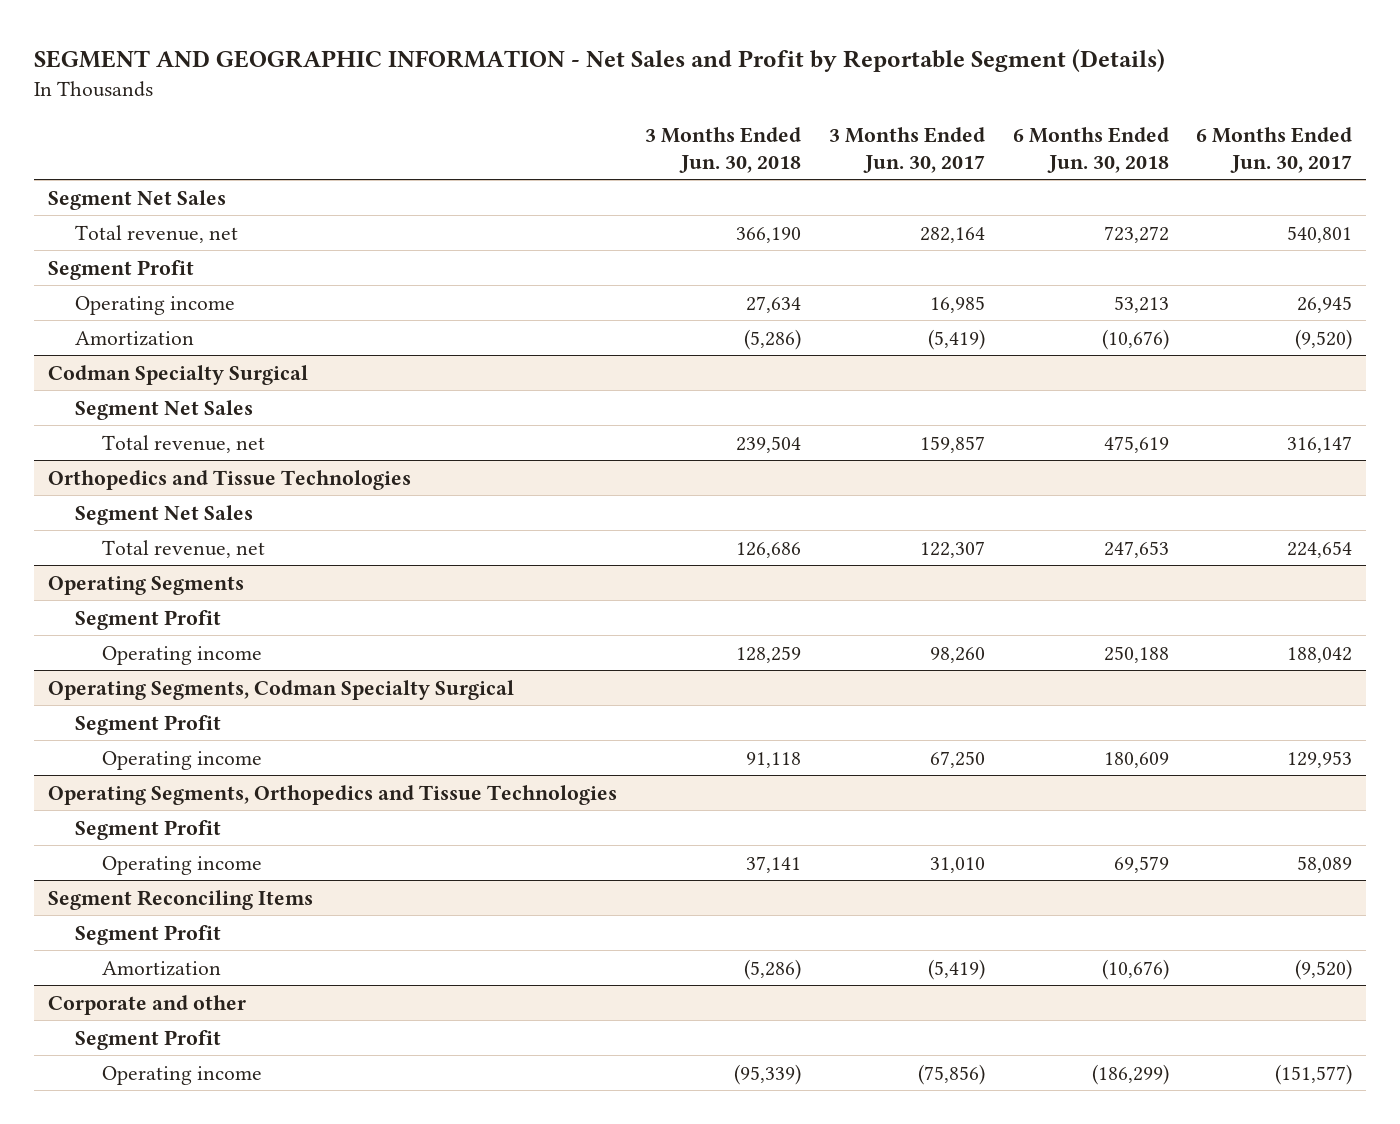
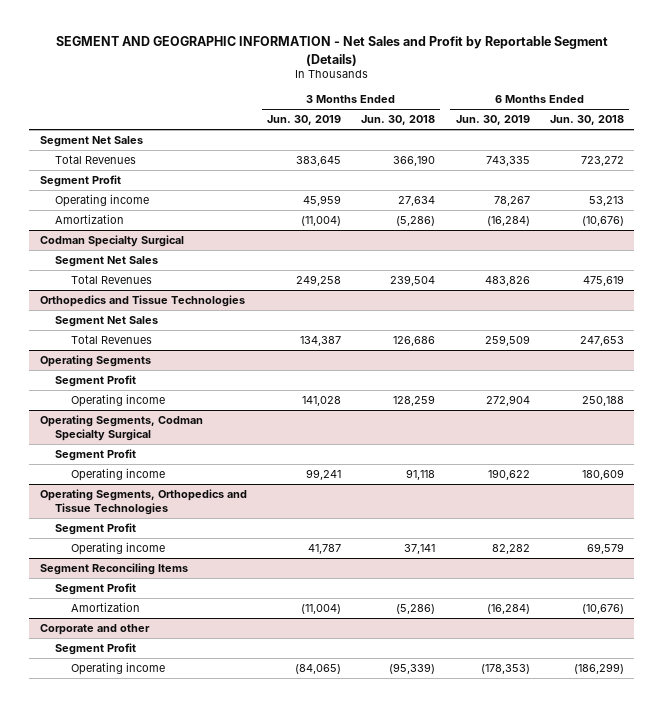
- | 3 Months Ended Jun. 30, 2018 | 3 Months Ended Jun. 30, 2017 | 6 Months Ended Jun. 30, 2018 | 6 Months Ended Jun. 30, 2017
+ | 3 Months Ended Jun. 30, 2019 | 3 Months Ended Jun. 30, 2018 | 6 Months Ended Jun. 30, 2019 | 6 Months Ended Jun. 30, 2018
- Total revenue, net | 366,190 | 282,164 | 723,272 | 540,801
+ Total Revenues | 383,645 | 366,190 | 743,335 | 723,272
@ Codman Specialty Surgical
- Total revenue, net | 239,504 | 159,857 | 475,619 | 316,147
+ Total Revenues | 249,258 | 239,504 | 483,826 | 475,619
@ Orthopedics and Tissue Technologies
- Total revenue, net | 126,686 | 122,307 | 247,653 | 224,654
+ Total Revenues | 134,387 | 126,686 | 259,509 | 247,653

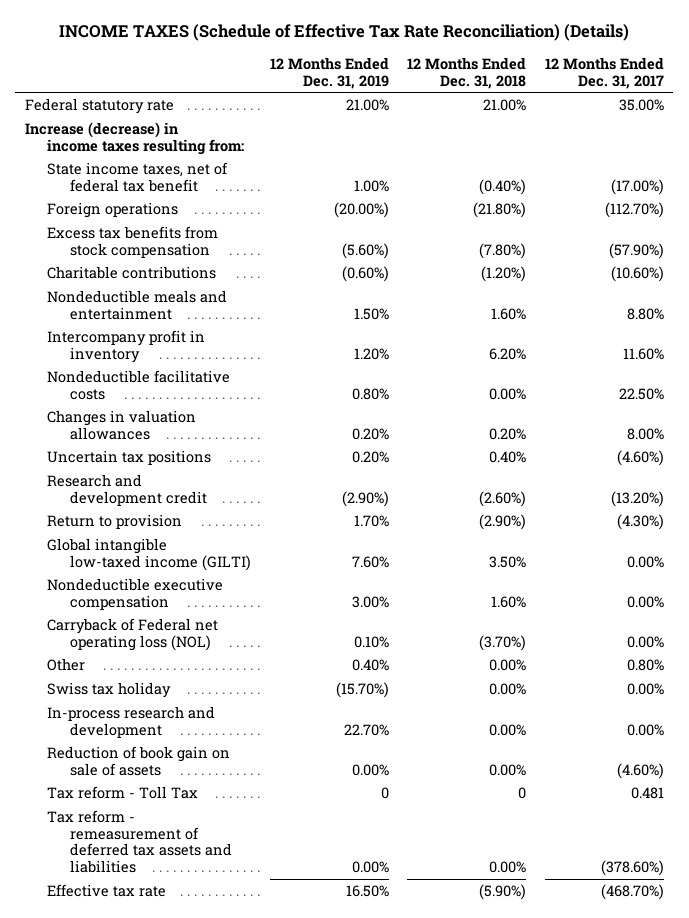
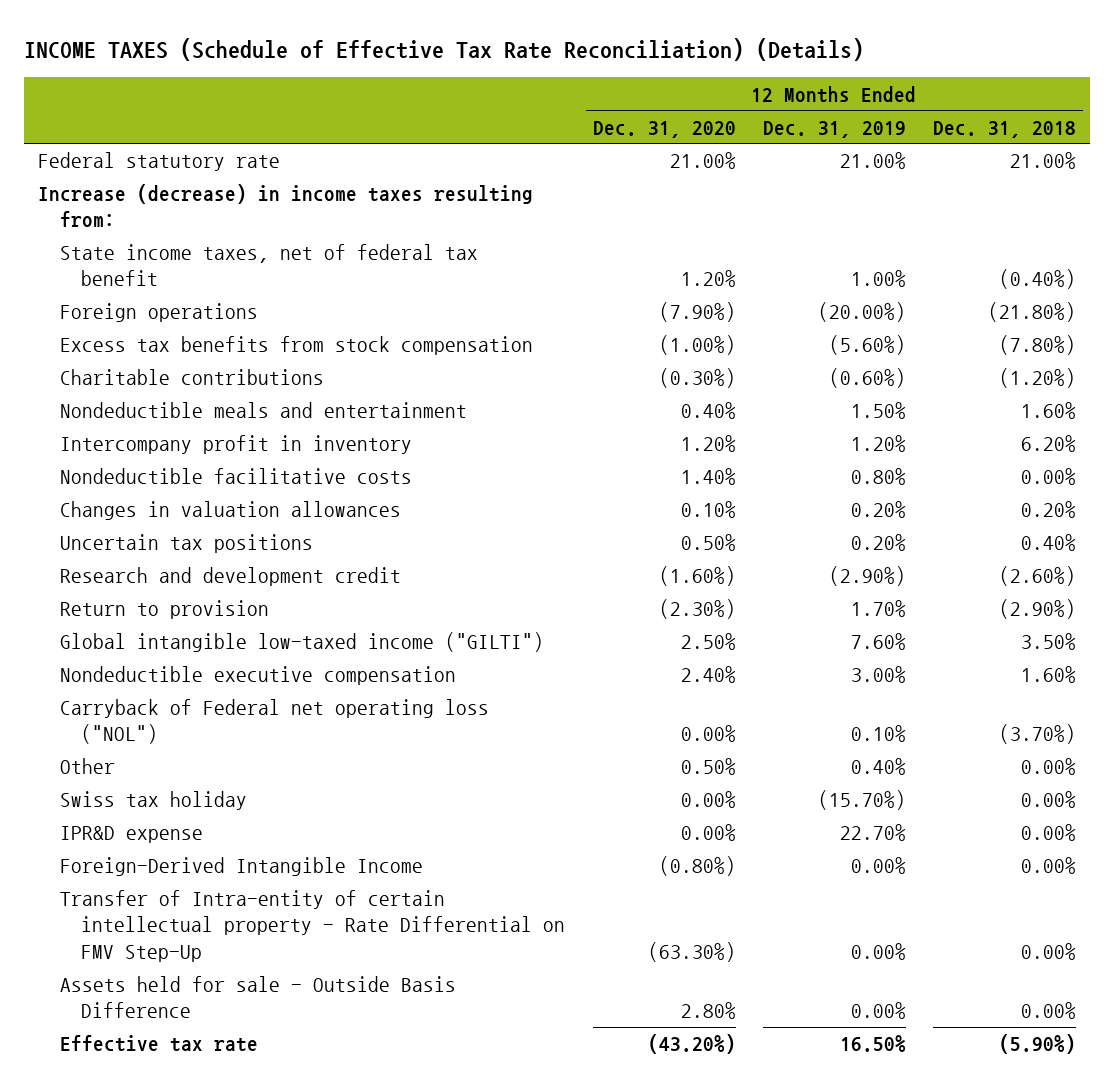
- | 12 Months Ended Dec. 31, 2019 | 12 Months Ended Dec. 31, 2018 | 12 Months Ended Dec. 31, 2017
+ | 12 Months Ended Dec. 31, 2020 | 12 Months Ended Dec. 31, 2019 | 12 Months Ended Dec. 31, 2018
- Global intangible low-taxed income (GILTI) | 7.60% | 3.50% | 0.00%
+ Global intangible low-taxed income ("GILTI") | 2.50% | 7.60% | 3.50%
- Carryback of Federal net operating loss (NOL) | 0.10% | (3.70%) | 0.00%
+ Carryback of Federal net operating loss ("NOL") | 0.00% | 0.10% | (3.70%)
- In-process research and development | 22.70% | 0.00% | 0.00%
- Reduction of book gain on sale of assets | 0.00% | 0.00% | (4.60%)
- Tax reform - Toll Tax | 0 | 0 | 0.481
- Tax reform - remeasurement of deferred tax assets and liabilities | 0.00% | 0.00% | (378.60%)
+ IPR&D expense | 0.00% | 22.70% | 0.00%
+ Foreign-Derived Intangible Income | (0.80%) | 0.00% | 0.00%
+ Transfer of Intra-entity of certain intellectual property - Rate Differential on FMV Step-Up | (63.30%) | 0.00% | 0.00%
+ Assets held for sale - Outside Basis Difference | 2.80% | 0.00% | 0.00%

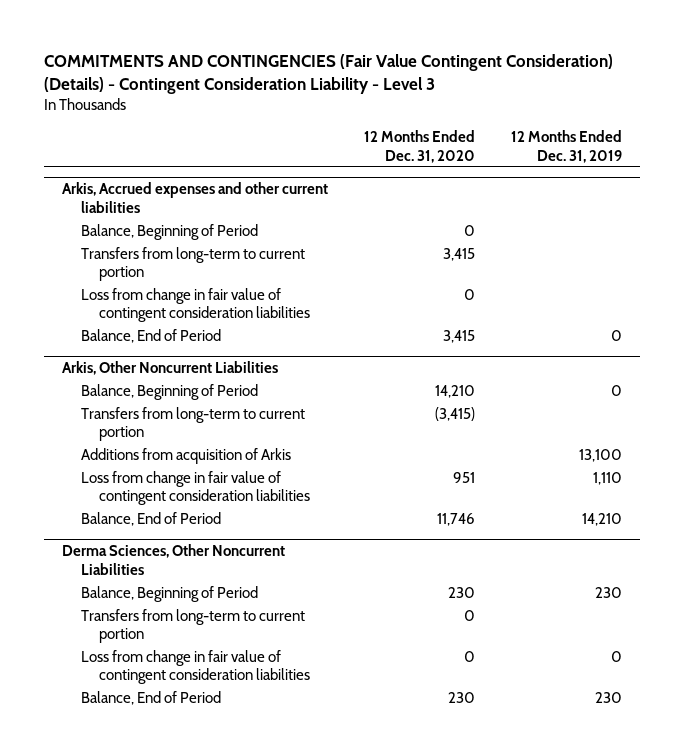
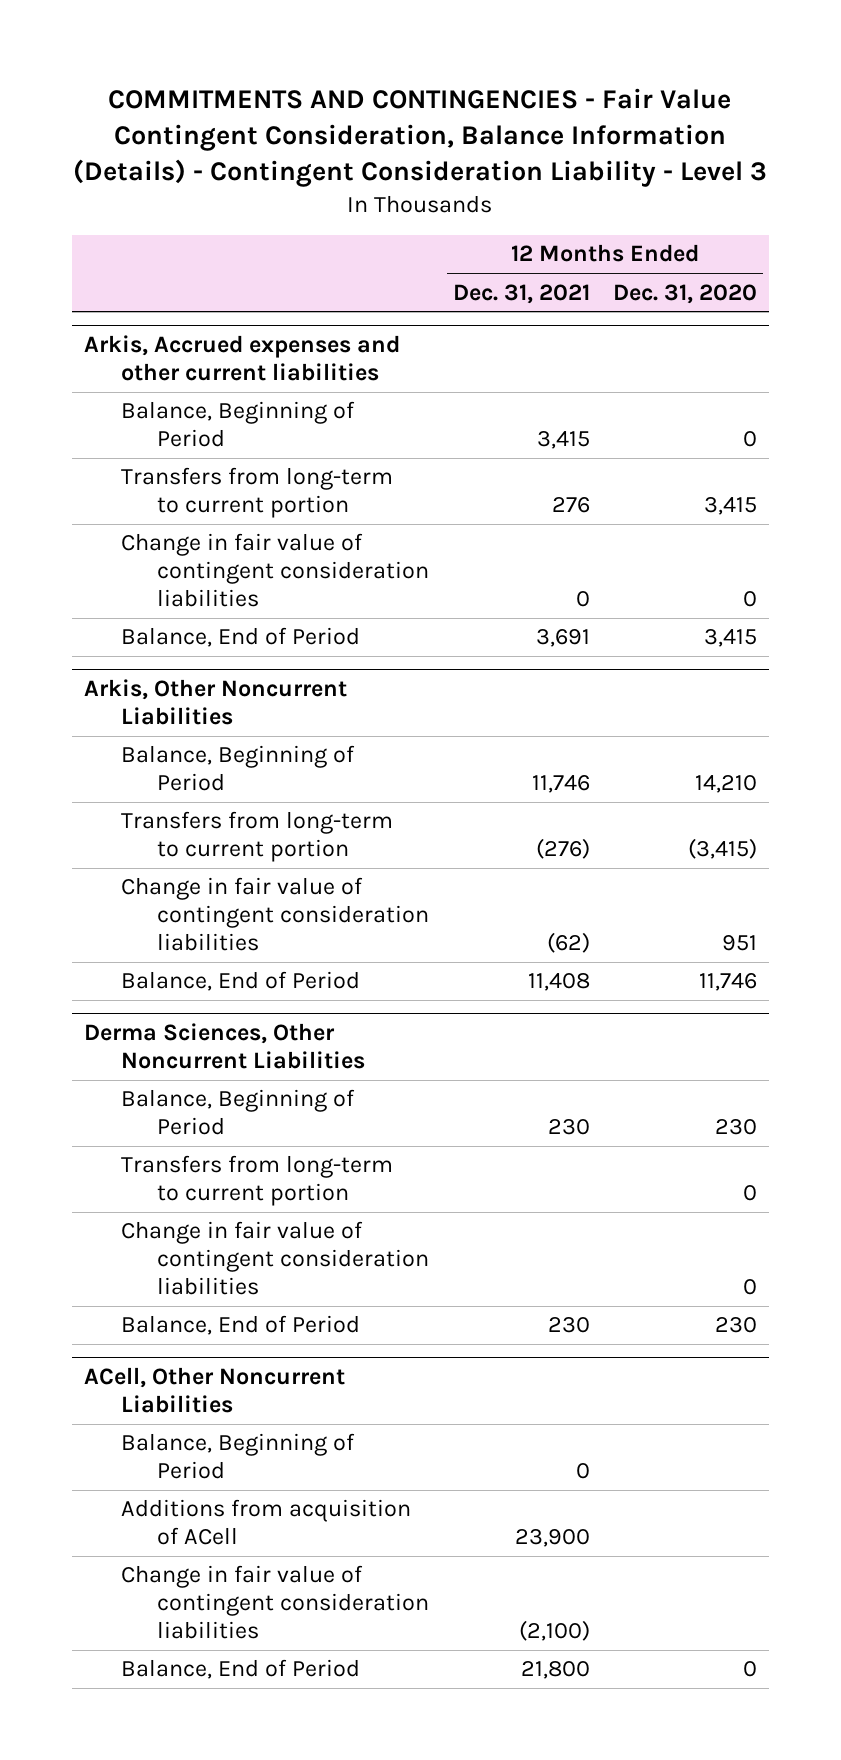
- COMMITMENTS AND CONTINGENCIES (Fair Value Contingent Consideration) (Details) - Contingent Consideration Liability - Level 3
+ COMMITMENTS AND CONTINGENCIES - Fair Value Contingent Consideration, Balance Information (Details) - Contingent Consideration Liability - Level 3
- | 12 Months Ended Dec. 31, 2020 | 12 Months Ended Dec. 31, 2019
+ | 12 Months Ended Dec. 31, 2021 | 12 Months Ended Dec. 31, 2020
@ Arkis, Accrued expenses and other current liabilities
- Loss from change in fair value of contingent consideration liabilities | 0 |
+ Change in fair value of contingent consideration liabilities | 0 | 0
@ Arkis, Other Noncurrent Liabilities
- Additions from acquisition of Arkis | | 13,100
- Loss from change in fair value of contingent consideration liabilities | 951 | 1,110
+ Change in fair value of contingent consideration liabilities | (62) | 951
@ Derma Sciences, Other Noncurrent Liabilities
- Loss from change in fair value of contingent consideration liabilities | 0 | 0
+ Change in fair value of contingent consideration liabilities | | 0
+ ACell, Other Noncurrent Liabilities
+ Balance, Beginning of Period | 0 |
+ Additions from acquisition of ACell | 23,900 |
+ Change in fair value of contingent consideration liabilities | (2,100) |
+ Balance, End of Period | 21,800 | 0

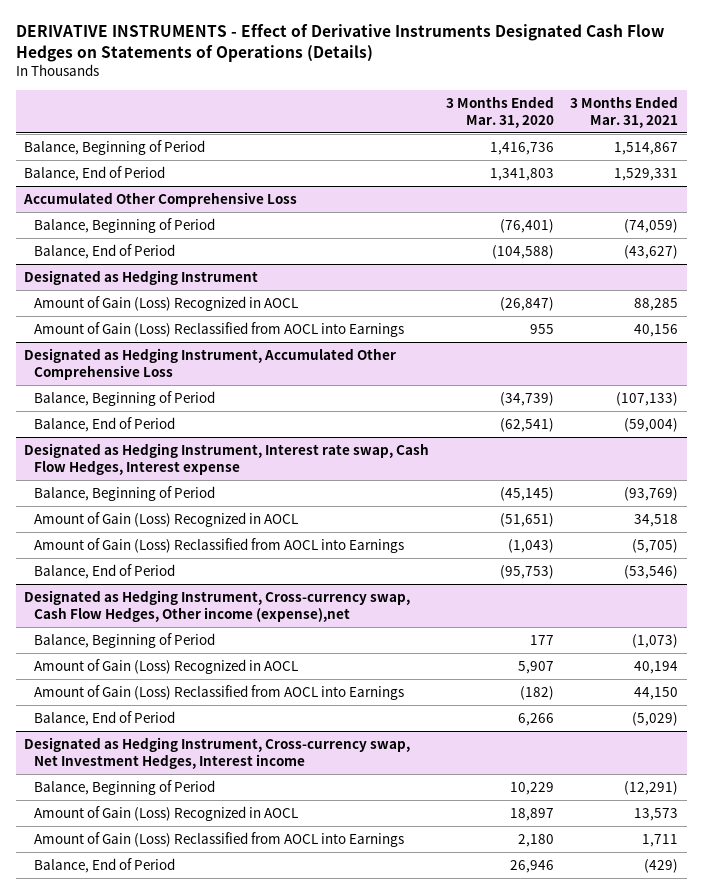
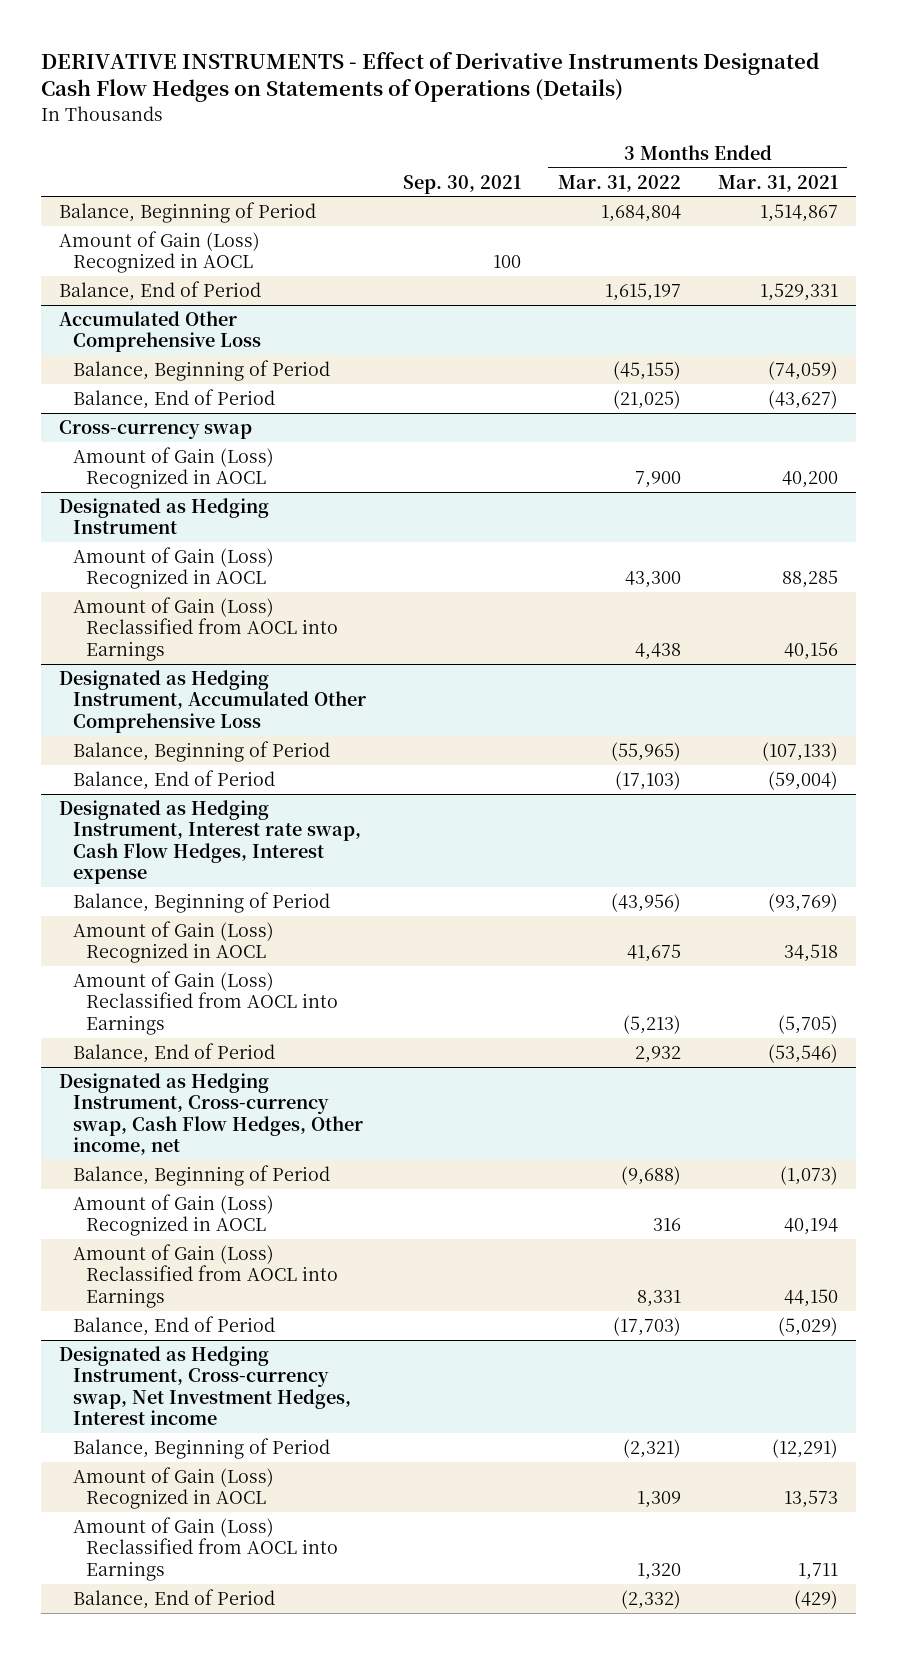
- | 3 Months Ended Mar. 31, 2020 | 3 Months Ended Mar. 31, 2021
+ | Sep. 30, 2021 | 3 Months Ended Mar. 31, 2022 | 3 Months Ended Mar. 31, 2021
+ Amount of Gain (Loss) Recognized in AOCL | 100 | |
+ Cross-currency swap
+ Amount of Gain (Loss) Recognized in AOCL | | 7,900 | 40,200
- Designated as Hedging Instrument, Cross-currency swap, Cash Flow Hedges, Other income (expense),net
+ Designated as Hedging Instrument, Cross-currency swap, Cash Flow Hedges, Other income, net

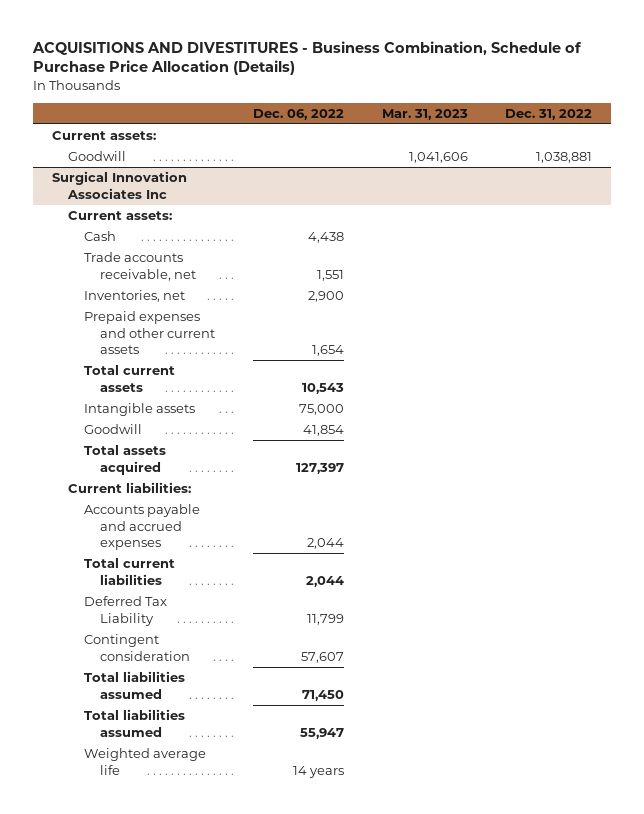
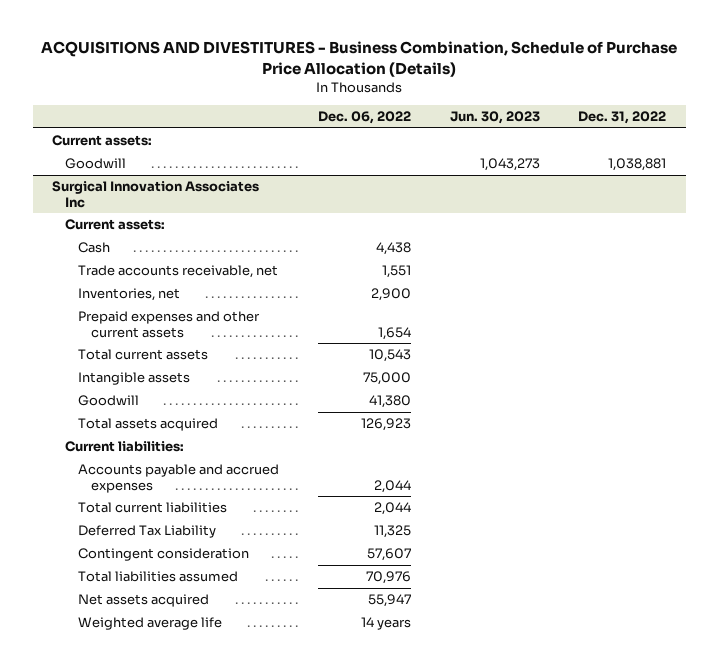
- | Dec. 06, 2022 | Mar. 31, 2023 | Dec. 31, 2022
+ | Dec. 06, 2022 | Jun. 30, 2023 | Dec. 31, 2022
@ Surgical Innovation Associates Inc
- Goodwill | 41,854 | |
- Total assets acquired | 127,397 | |
+ Goodwill | 41,380 | |
+ Total assets acquired | 126,923 | |
- Deferred Tax Liability | 11,799 | |
+ Deferred Tax Liability | 11,325 | |
- Total liabilities assumed | 71,450 | |
- Total liabilities assumed | 55,947 | |
+ Total liabilities assumed | 70,976 | |
+ Net assets acquired | 55,947 | |

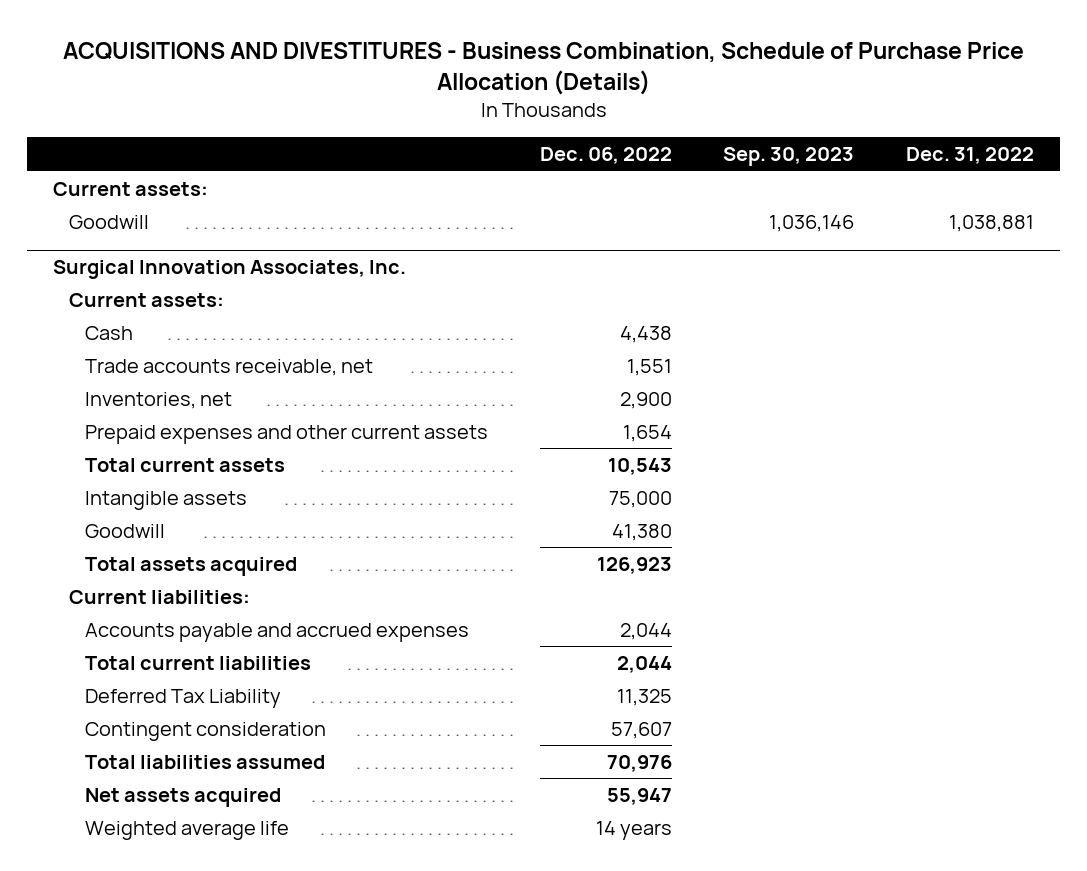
- | Dec. 06, 2022 | Jun. 30, 2023 | Dec. 31, 2022
+ | Dec. 06, 2022 | Sep. 30, 2023 | Dec. 31, 2022
- Surgical Innovation Associates Inc
+ Surgical Innovation Associates, Inc.

